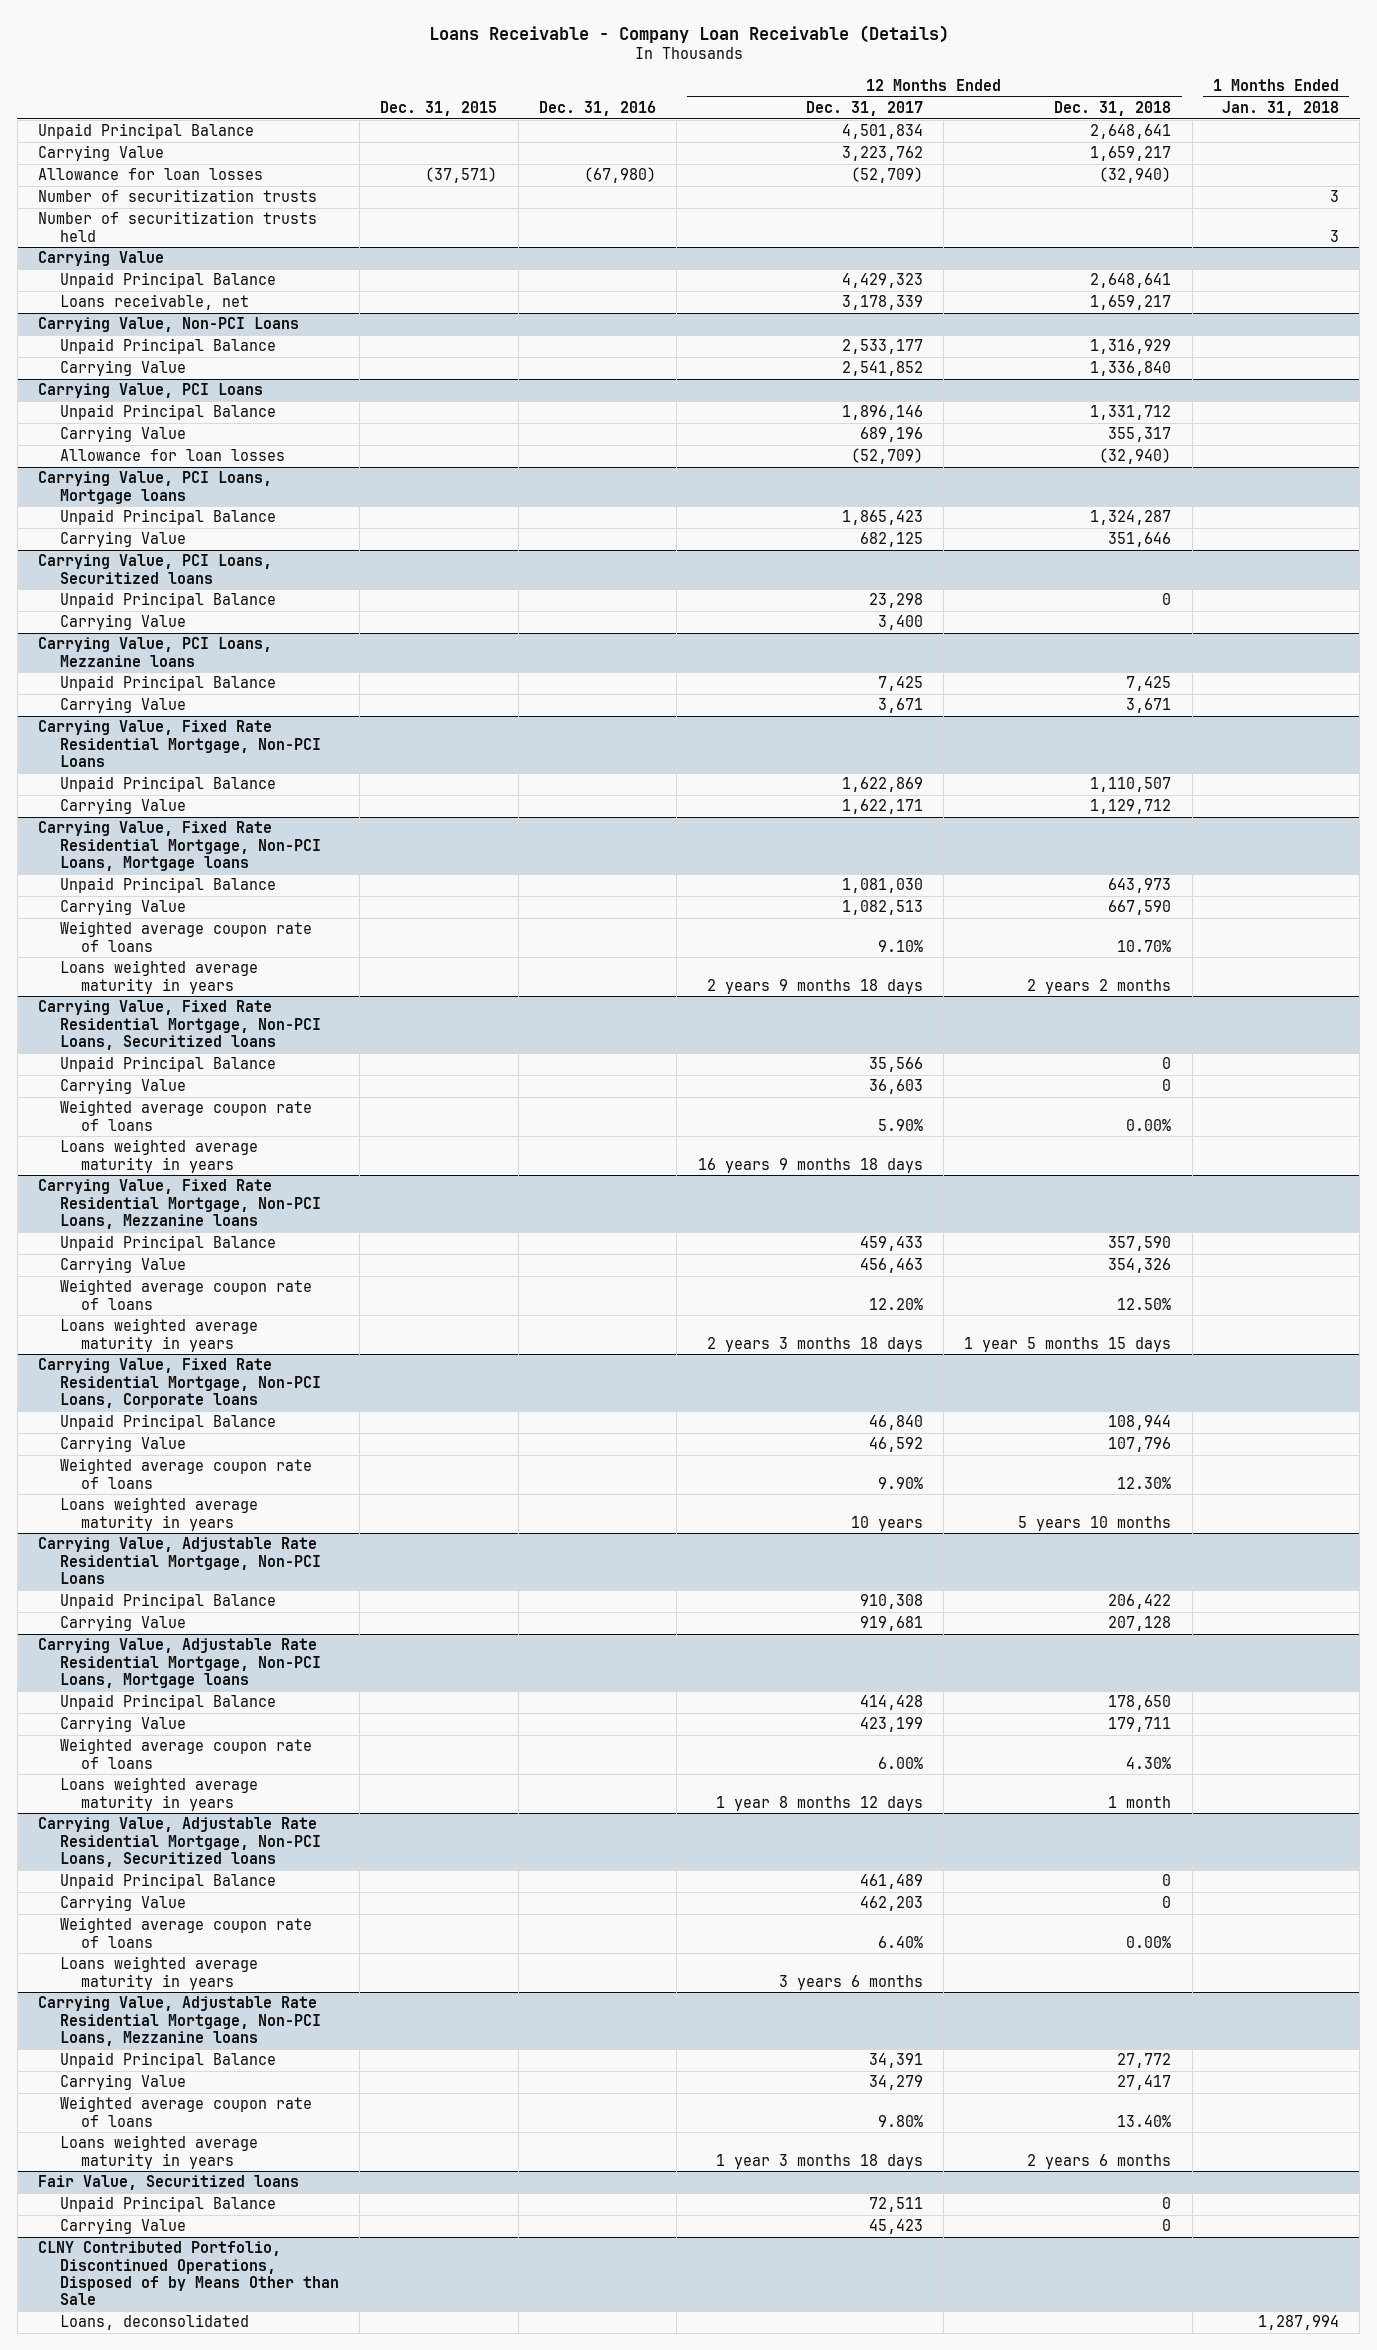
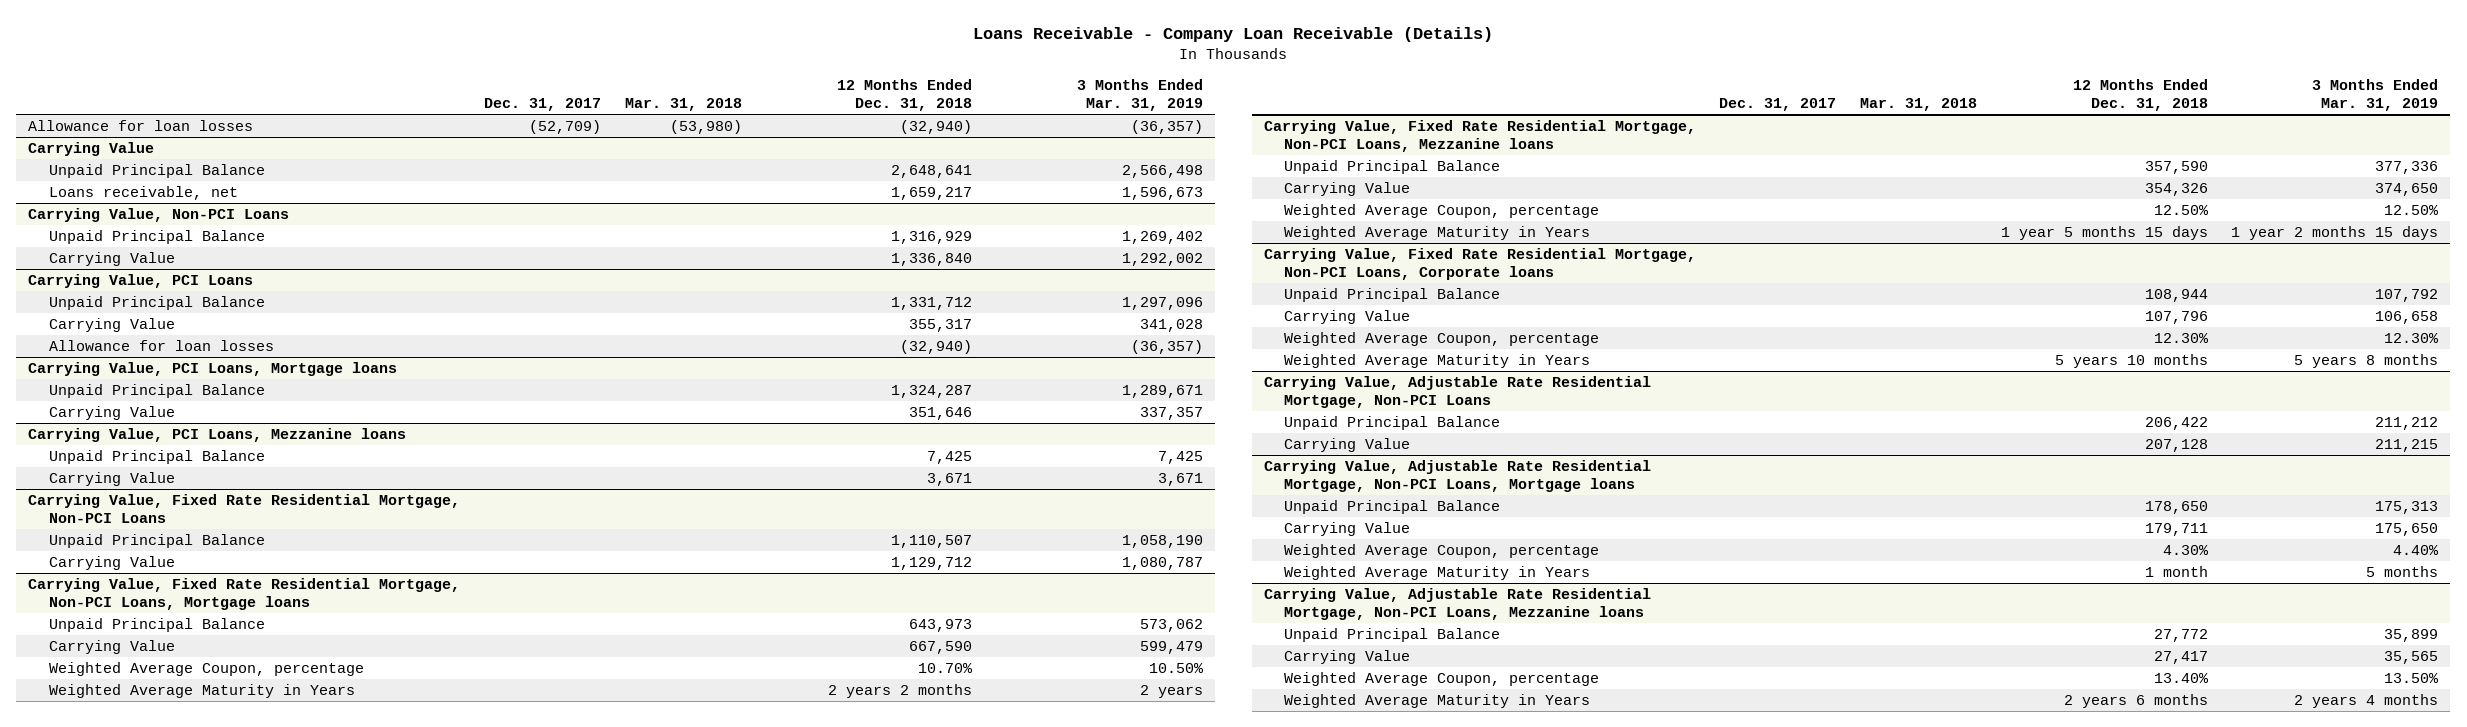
- | Dec. 31, 2015 | Dec. 31, 2016 | 12 Months Ended Dec. 31, 2017 | 12 Months Ended Dec. 31, 2018 | 1 Months Ended Jan. 31, 2018
+ | Dec. 31, 2017 | Mar. 31, 2018 | 12 Months Ended Dec. 31, 2018 | 3 Months Ended Mar. 31, 2019
- Unpaid Principal Balance | | | 4,501,834 | 2,648,641 |
- Carrying Value | | | 3,223,762 | 1,659,217 |
- Number of securitization trusts | | | | | 3
- Number of securitization trusts held | | | | | 3
- Carrying Value, PCI Loans, Securitized loans
- Unpaid Principal Balance | | | 23,298 | 0 |
- Carrying Value | | | 3,400 | |
@ Carrying Value, Fixed Rate Residential Mortgage, Non-PCI Loans, Mortgage loans
- Weighted average coupon rate of loans | | | 9.10% | 10.70% |
- Loans weighted average maturity in years | | | 2 years 9 months 18 days | 2 years 2 months |
- Carrying Value, Fixed Rate Residential Mortgage, Non-PCI Loans, Securitized loans
- Unpaid Principal Balance | | | 35,566 | 0 |
- Carrying Value | | | 36,603 | 0 |
- Weighted average coupon rate of loans | | | 5.90% | 0.00% |
- Loans weighted average maturity in years | | | 16 years 9 months 18 days | |
@ Carrying Value, Fixed Rate Residential Mortgage, Non-PCI Loans, Mortgage loans
+ Weighted Average Coupon, percentage | | | 10.70% | 10.50%
+ Weighted Average Maturity in Years | | | 2 years 2 months | 2 years
@ Carrying Value, Fixed Rate Residential Mortgage, Non-PCI Loans, Mezzanine loans
- Weighted average coupon rate of loans | | | 12.20% | 12.50% |
- Loans weighted average maturity in years | | | 2 years 3 months 18 days | 1 year 5 months 15 days |
+ Weighted Average Coupon, percentage | | | 12.50% | 12.50%
+ Weighted Average Maturity in Years | | | 1 year 5 months 15 days | 1 year 2 months 15 days
@ Carrying Value, Fixed Rate Residential Mortgage, Non-PCI Loans, Corporate loans
- Weighted average coupon rate of loans | | | 9.90% | 12.30% |
- Loans weighted average maturity in years | | | 10 years | 5 years 10 months |
+ Weighted Average Coupon, percentage | | | 12.30% | 12.30%
+ Weighted Average Maturity in Years | | | 5 years 10 months | 5 years 8 months
@ Carrying Value, Adjustable Rate Residential Mortgage, Non-PCI Loans, Mortgage loans
- Weighted average coupon rate of loans | | | 6.00% | 4.30% |
- Loans weighted average maturity in years | | | 1 year 8 months 12 days | 1 month |
- Carrying Value, Adjustable Rate Residential Mortgage, Non-PCI Loans, Securitized loans
- Unpaid Principal Balance | | | 461,489 | 0 |
- Carrying Value | | | 462,203 | 0 |
- Weighted average coupon rate of loans | | | 6.40% | 0.00% |
- Loans weighted average maturity in years | | | 3 years 6 months | |
@ Carrying Value, Adjustable Rate Residential Mortgage, Non-PCI Loans, Mortgage loans
+ Weighted Average Coupon, percentage | | | 4.30% | 4.40%
+ Weighted Average Maturity in Years | | | 1 month | 5 months
@ Carrying Value, Adjustable Rate Residential Mortgage, Non-PCI Loans, Mezzanine loans
- Weighted average coupon rate of loans | | | 9.80% | 13.40% |
- Loans weighted average maturity in years | | | 1 year 3 months 18 days | 2 years 6 months |
- Fair Value, Securitized loans
- Unpaid Principal Balance | | | 72,511 | 0 |
- Carrying Value | | | 45,423 | 0 |
- CLNY Contributed Portfolio, Discontinued Operations, Disposed of by Means Other than Sale
- Loans, deconsolidated | | | | | 1,287,994
@ Carrying Value, Adjustable Rate Residential Mortgage, Non-PCI Loans, Mezzanine loans
+ Weighted Average Coupon, percentage | | | 13.40% | 13.50%
+ Weighted Average Maturity in Years | | | 2 years 6 months | 2 years 4 months

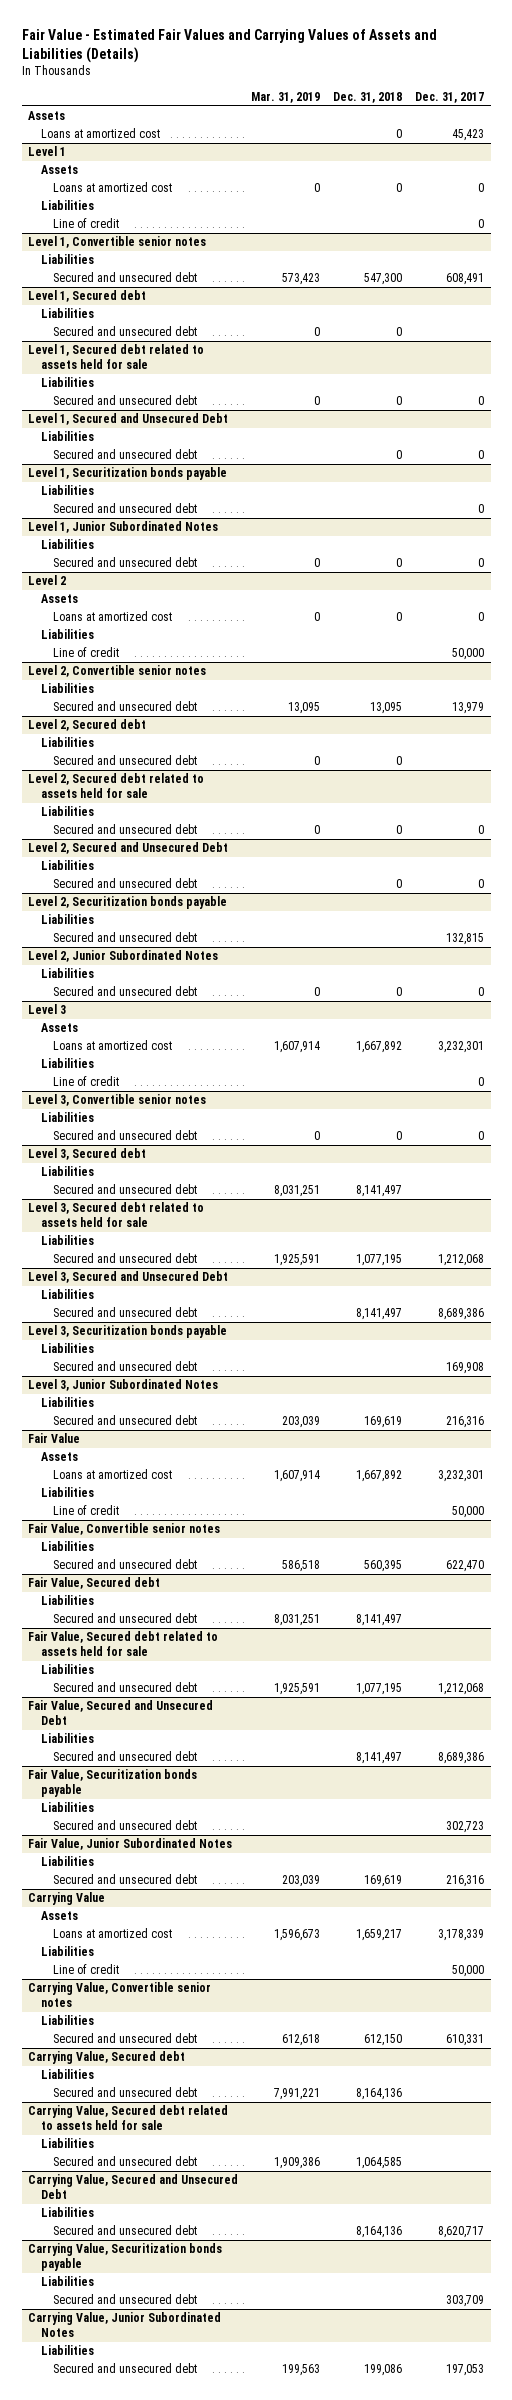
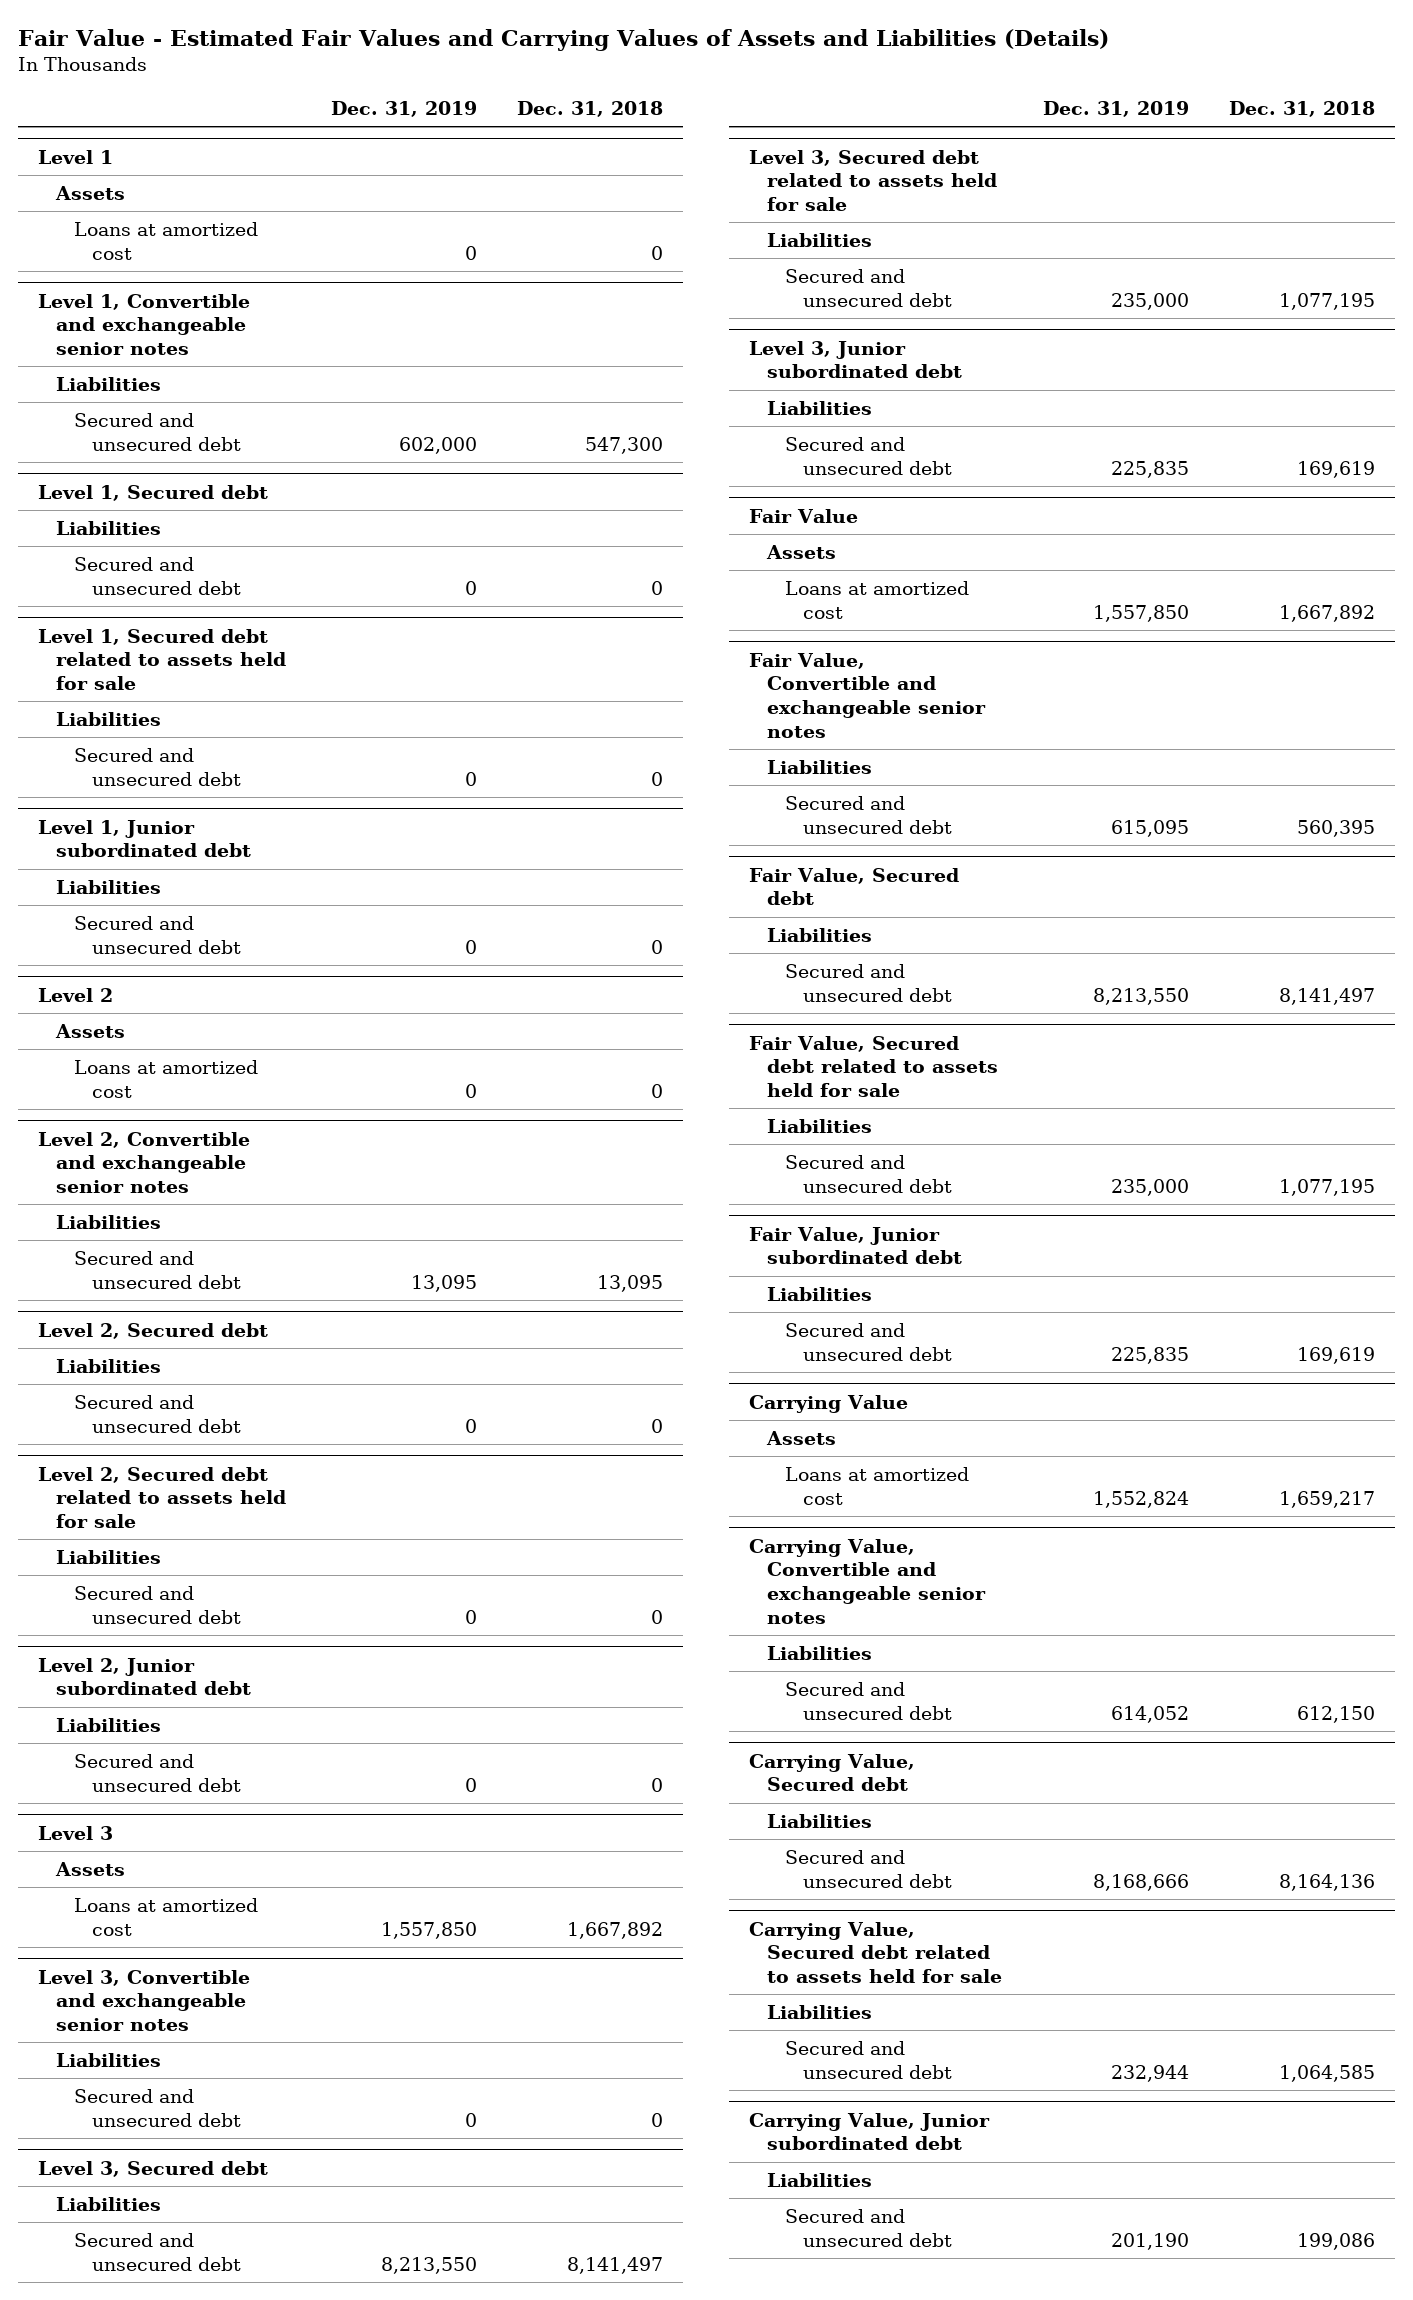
- | Mar. 31, 2019 | Dec. 31, 2018 | Dec. 31, 2017
+ | Dec. 31, 2019 | Dec. 31, 2018
- Assets
- Loans at amortized cost | | 0 | 45,423
@ Level 1
- Liabilities
- Line of credit | | | 0
- Level 1, Convertible senior notes
+ Level 1, Convertible and exchangeable senior notes
- Level 1, Secured and Unsecured Debt
- Liabilities
- Secured and unsecured debt | | 0 | 0
- Level 1, Securitization bonds payable
- Liabilities
- Secured and unsecured debt | | | 0
- Level 1, Junior Subordinated Notes
+ Level 1, Junior subordinated debt
@ Level 2
- Liabilities
- Line of credit | | | 50,000
- Level 2, Convertible senior notes
+ Level 2, Convertible and exchangeable senior notes
- Level 2, Secured and Unsecured Debt
- Liabilities
- Secured and unsecured debt | | 0 | 0
- Level 2, Securitization bonds payable
- Liabilities
- Secured and unsecured debt | | | 132,815
- Level 2, Junior Subordinated Notes
+ Level 2, Junior subordinated debt
@ Level 3
- Liabilities
- Line of credit | | | 0
- Level 3, Convertible senior notes
+ Level 3, Convertible and exchangeable senior notes
- Level 3, Secured and Unsecured Debt
- Liabilities
- Secured and unsecured debt | | 8,141,497 | 8,689,386
- Level 3, Securitization bonds payable
- Liabilities
- Secured and unsecured debt | | | 169,908
- Level 3, Junior Subordinated Notes
+ Level 3, Junior subordinated debt
@ Fair Value
- Liabilities
- Line of credit | | | 50,000
- Fair Value, Convertible senior notes
+ Fair Value, Convertible and exchangeable senior notes
- Fair Value, Secured and Unsecured Debt
- Liabilities
- Secured and unsecured debt | | 8,141,497 | 8,689,386
- Fair Value, Securitization bonds payable
- Liabilities
- Secured and unsecured debt | | | 302,723
- Fair Value, Junior Subordinated Notes
+ Fair Value, Junior subordinated debt
@ Carrying Value
- Liabilities
- Line of credit | | | 50,000
- Carrying Value, Convertible senior notes
+ Carrying Value, Convertible and exchangeable senior notes
- Carrying Value, Secured and Unsecured Debt
- Liabilities
- Secured and unsecured debt | | 8,164,136 | 8,620,717
- Carrying Value, Securitization bonds payable
- Liabilities
- Secured and unsecured debt | | | 303,709
- Carrying Value, Junior Subordinated Notes
+ Carrying Value, Junior subordinated debt

